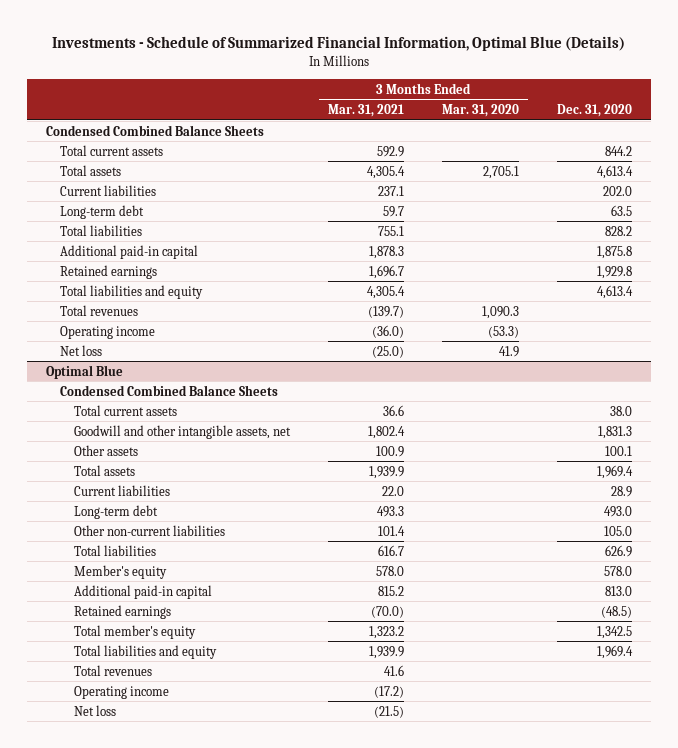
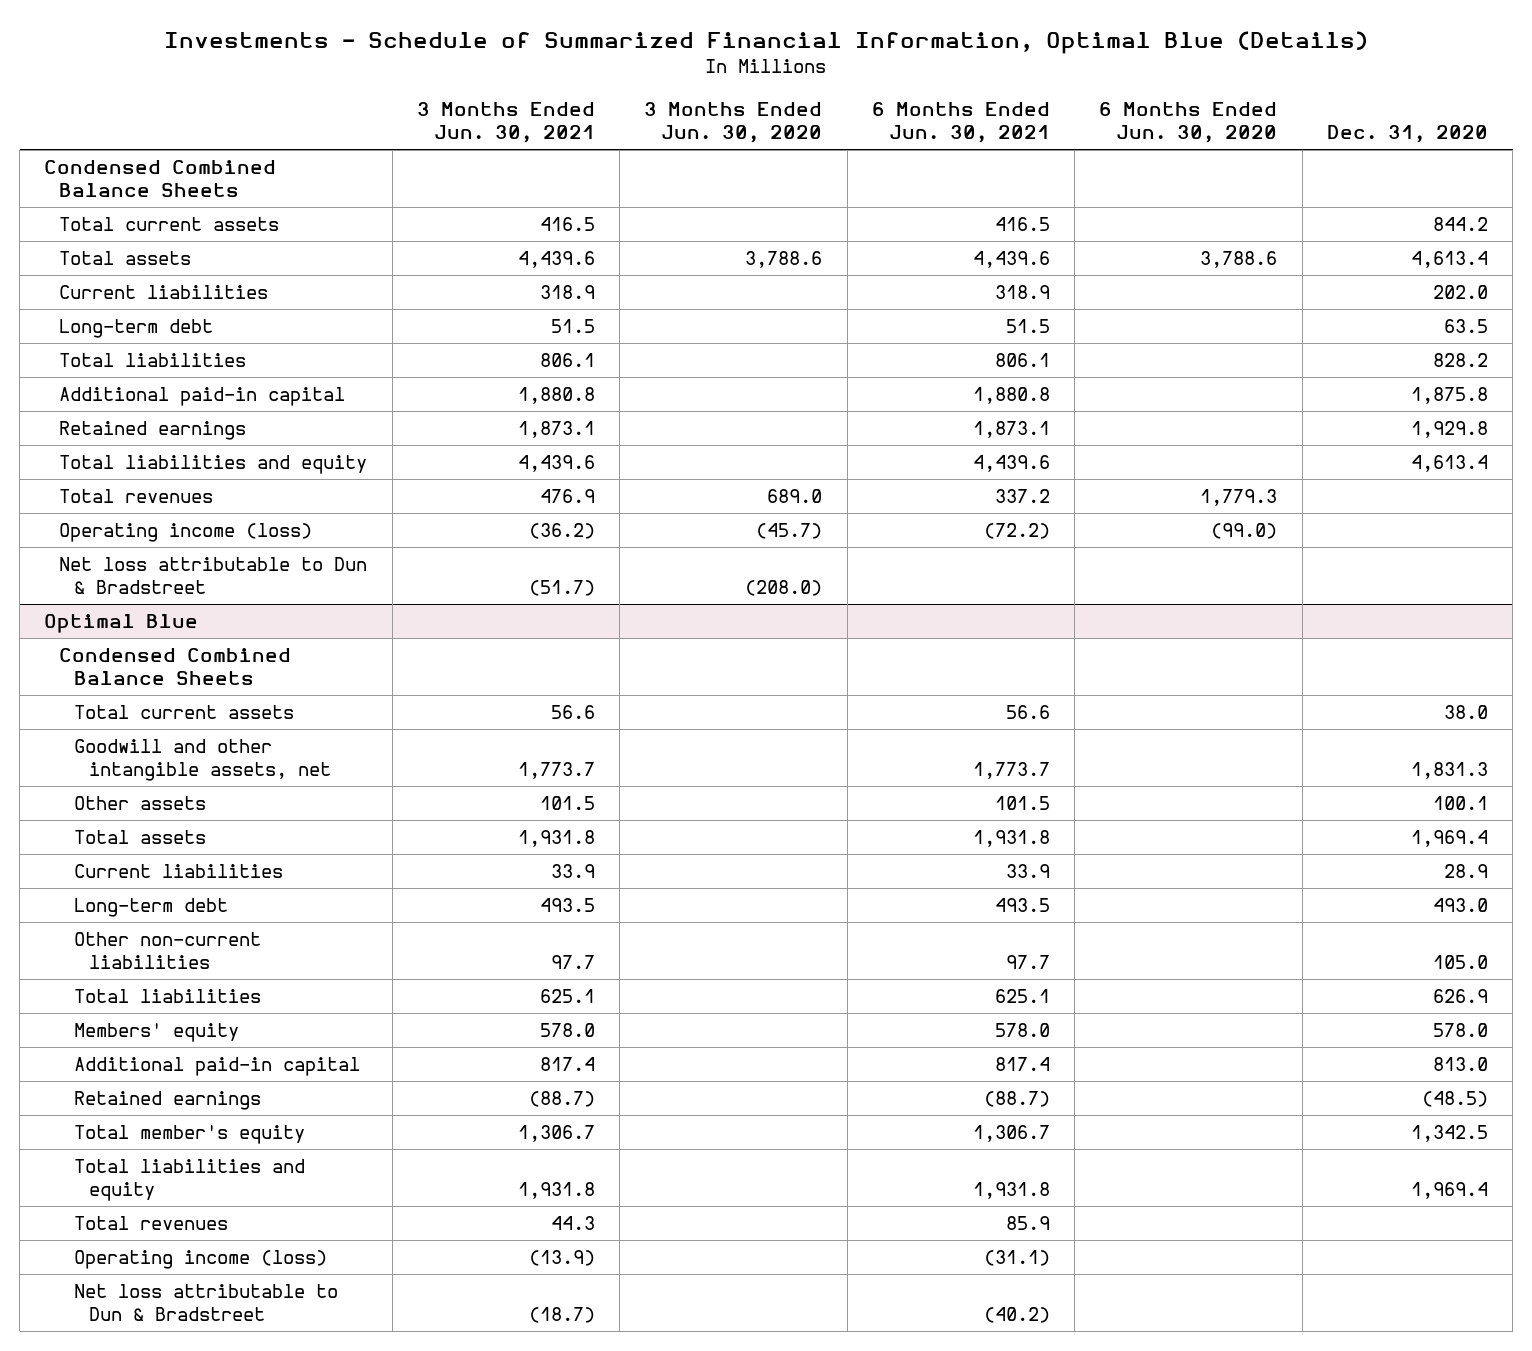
- | 3 Months Ended Mar. 31, 2021 | 3 Months Ended Mar. 31, 2020 | Dec. 31, 2020
+ | 3 Months Ended Jun. 30, 2021 | 3 Months Ended Jun. 30, 2020 | 6 Months Ended Jun. 30, 2021 | 6 Months Ended Jun. 30, 2020 | Dec. 31, 2020
- Operating income | (36.0) | (53.3) |
- Net loss | (25.0) | 41.9 |
+ Operating income (loss) | (36.2) | (45.7) | (72.2) | (99.0) |
+ Net loss attributable to Dun & Bradstreet | (51.7) | (208.0) | | |
@ Optimal Blue
- Member's equity | 578.0 | | 578.0
+ Members' equity | 578.0 | | 578.0 | | 578.0
- Operating income | (17.2) | |
- Net loss | (21.5) | |
+ Operating income (loss) | (13.9) | | (31.1) | |
+ Net loss attributable to Dun & Bradstreet | (18.7) | | (40.2) | |

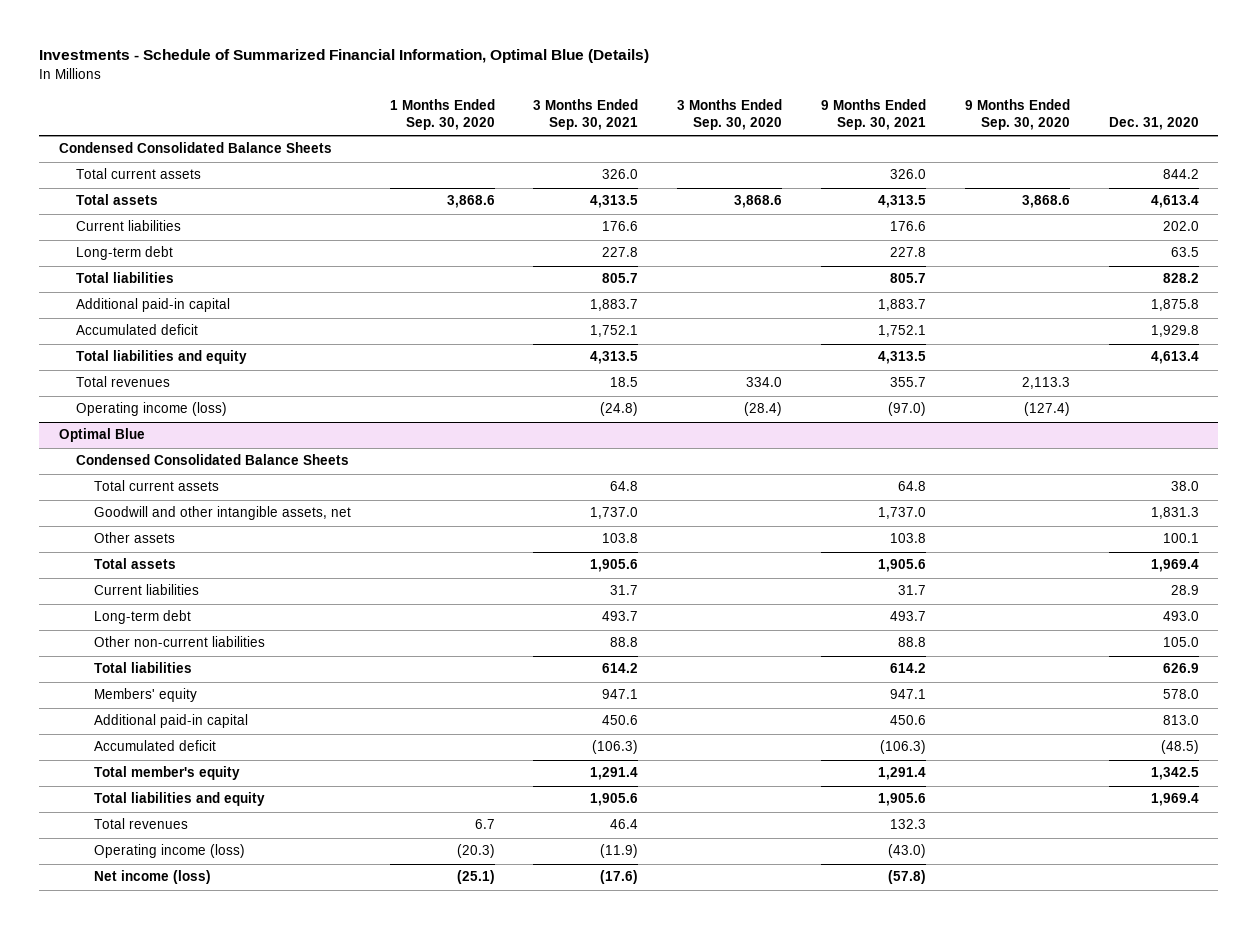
- | 3 Months Ended Jun. 30, 2021 | 3 Months Ended Jun. 30, 2020 | 6 Months Ended Jun. 30, 2021 | 6 Months Ended Jun. 30, 2020 | Dec. 31, 2020
+ | 1 Months Ended Sep. 30, 2020 | 3 Months Ended Sep. 30, 2021 | 3 Months Ended Sep. 30, 2020 | 9 Months Ended Sep. 30, 2021 | 9 Months Ended Sep. 30, 2020 | Dec. 31, 2020
- Condensed Combined Balance Sheets
+ Condensed Consolidated Balance Sheets
- Retained earnings | 1,873.1 | | 1,873.1 | | 1,929.8
+ Accumulated deficit | | 1,752.1 | | 1,752.1 | | 1,929.8
- Net loss attributable to Dun & Bradstreet | (51.7) | (208.0) | | |
@ Optimal Blue
- Condensed Combined Balance Sheets
+ Condensed Consolidated Balance Sheets
- Retained earnings | (88.7) | | (88.7) | | (48.5)
+ Accumulated deficit | | (106.3) | | (106.3) | | (48.5)
- Net loss attributable to Dun & Bradstreet | (18.7) | | (40.2) | |
+ Net income (loss) | (25.1) | (17.6) | | (57.8) | |

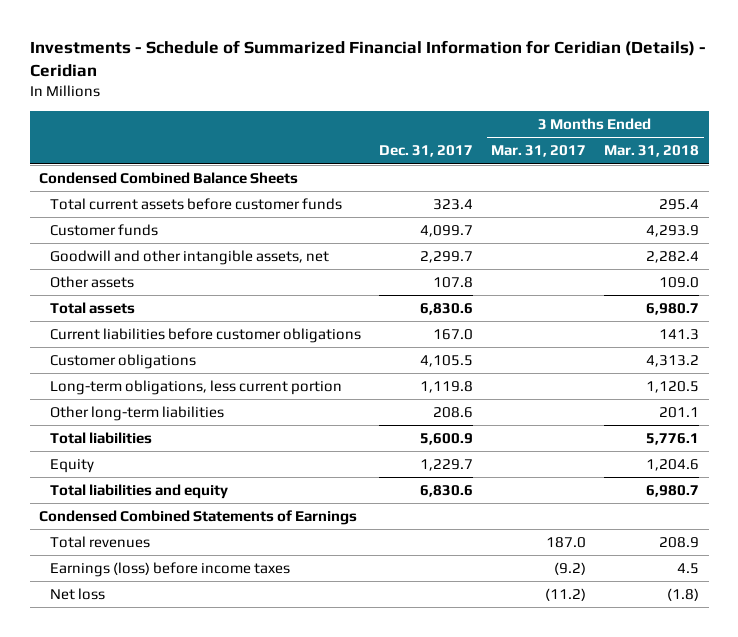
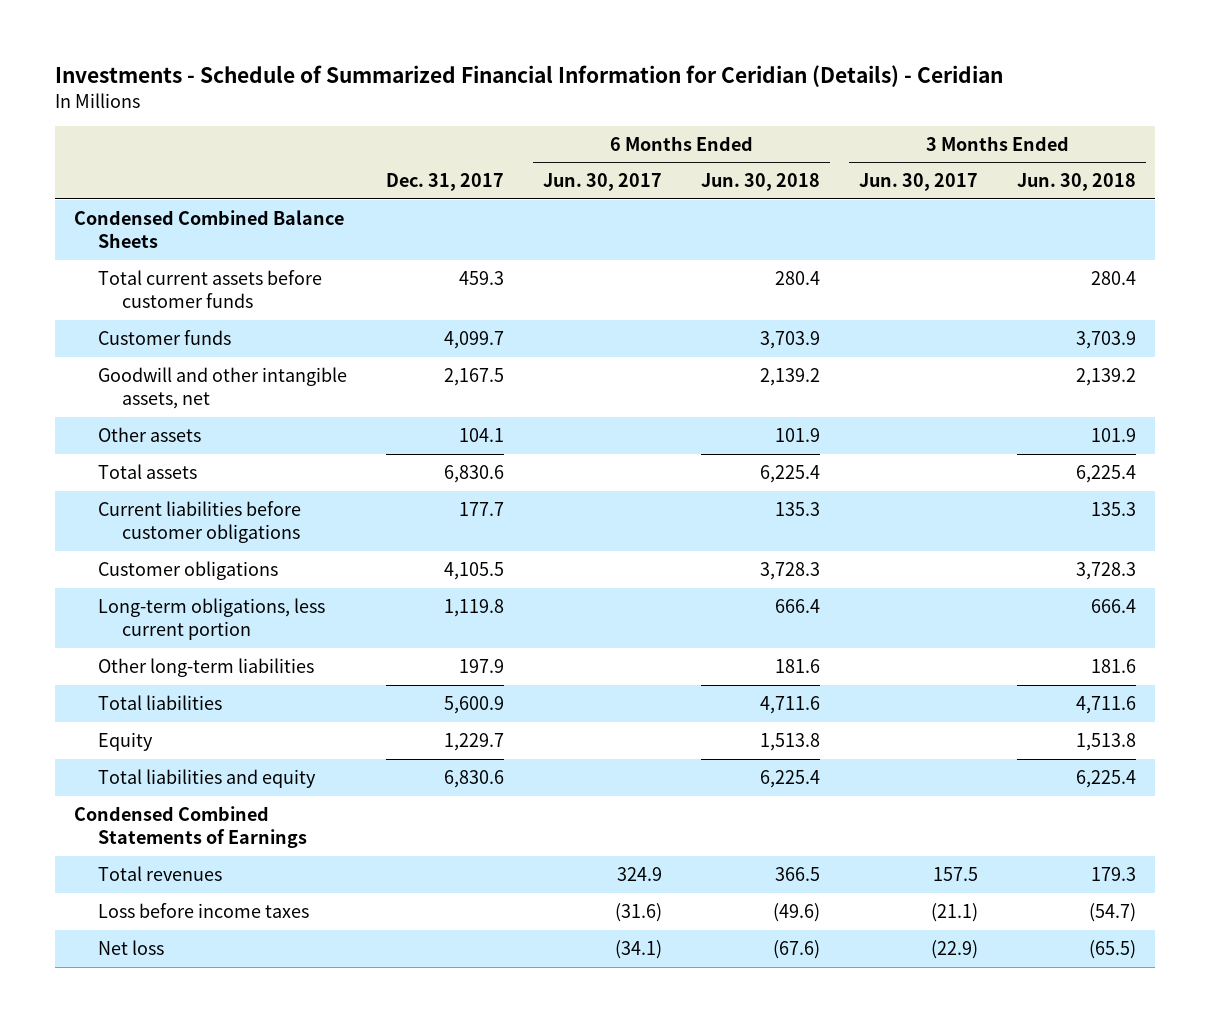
- | Dec. 31, 2017 | 3 Months Ended Mar. 31, 2017 | 3 Months Ended Mar. 31, 2018
+ | Dec. 31, 2017 | 6 Months Ended Jun. 30, 2017 | 6 Months Ended Jun. 30, 2018 | 3 Months Ended Jun. 30, 2017 | 3 Months Ended Jun. 30, 2018
- Total current assets before customer funds | 323.4 | | 295.4
+ Total current assets before customer funds | 459.3 | | 280.4 | | 280.4
- Goodwill and other intangible assets, net | 2,299.7 | | 2,282.4
- Other assets | 107.8 | | 109.0
+ Goodwill and other intangible assets, net | 2,167.5 | | 2,139.2 | | 2,139.2
+ Other assets | 104.1 | | 101.9 | | 101.9
- Current liabilities before customer obligations | 167.0 | | 141.3
+ Current liabilities before customer obligations | 177.7 | | 135.3 | | 135.3
- Other long-term liabilities | 208.6 | | 201.1
+ Other long-term liabilities | 197.9 | | 181.6 | | 181.6
- Earnings (loss) before income taxes | | (9.2) | 4.5
+ Loss before income taxes | | (31.6) | (49.6) | (21.1) | (54.7)

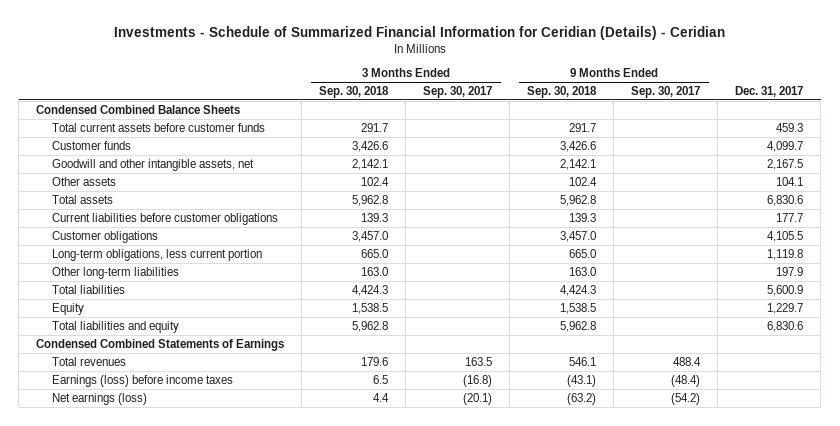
- | Dec. 31, 2017 | 6 Months Ended Jun. 30, 2017 | 6 Months Ended Jun. 30, 2018 | 3 Months Ended Jun. 30, 2017 | 3 Months Ended Jun. 30, 2018
+ | 3 Months Ended Sep. 30, 2018 | 3 Months Ended Sep. 30, 2017 | 9 Months Ended Sep. 30, 2018 | 9 Months Ended Sep. 30, 2017 | Dec. 31, 2017
- Loss before income taxes | | (31.6) | (49.6) | (21.1) | (54.7)
- Net loss | | (34.1) | (67.6) | (22.9) | (65.5)
+ Earnings (loss) before income taxes | 6.5 | (16.8) | (43.1) | (48.4) |
+ Net earnings (loss) | 4.4 | (20.1) | (63.2) | (54.2) |

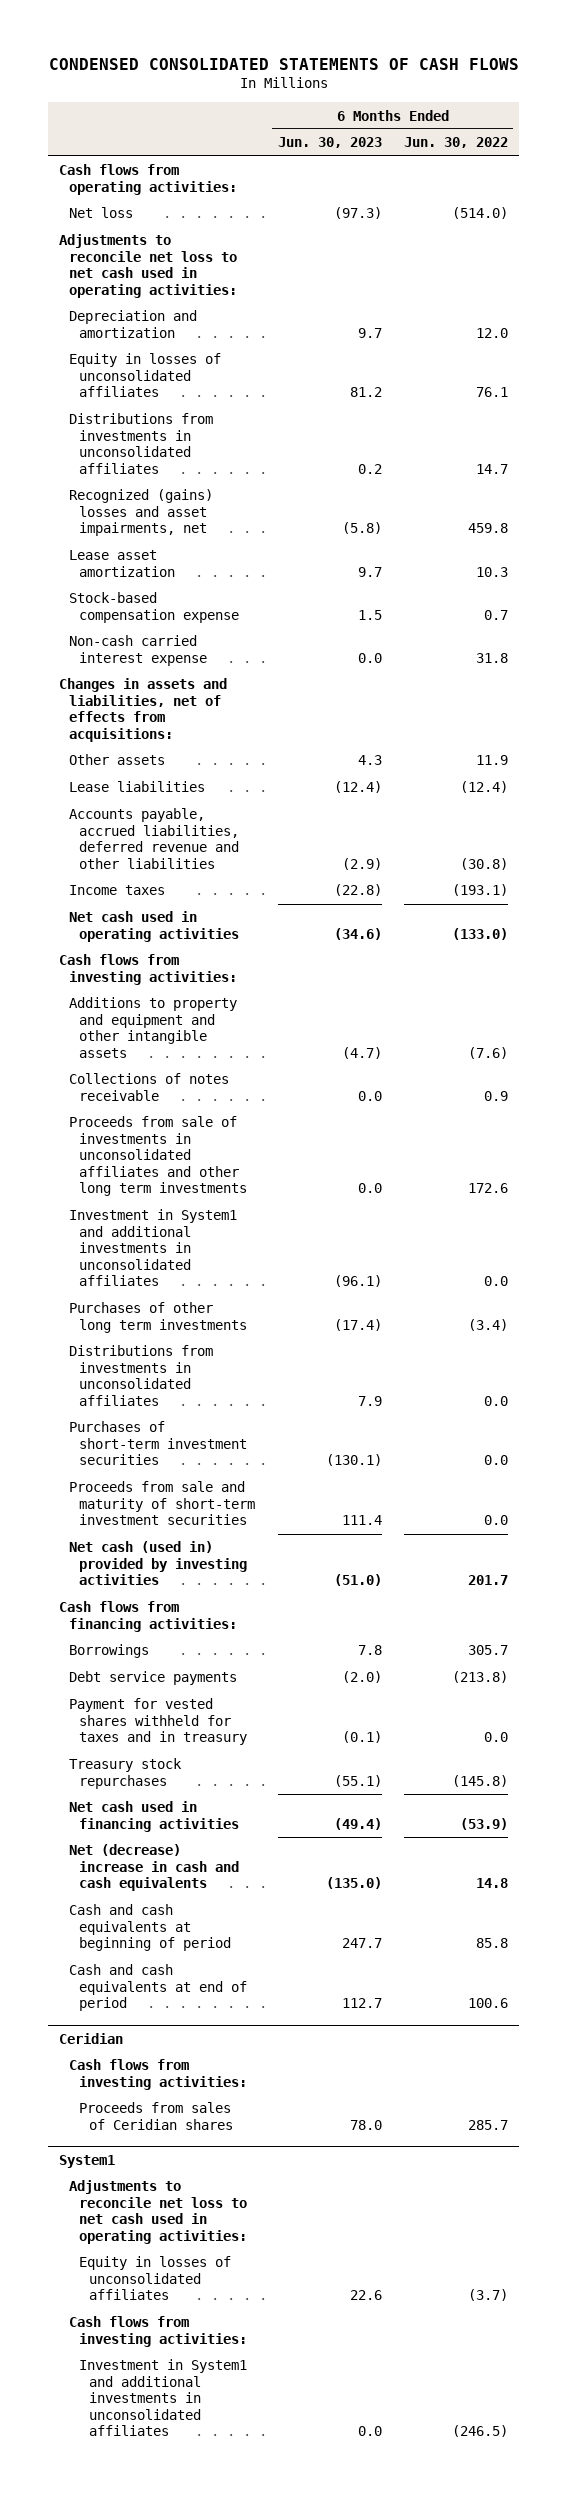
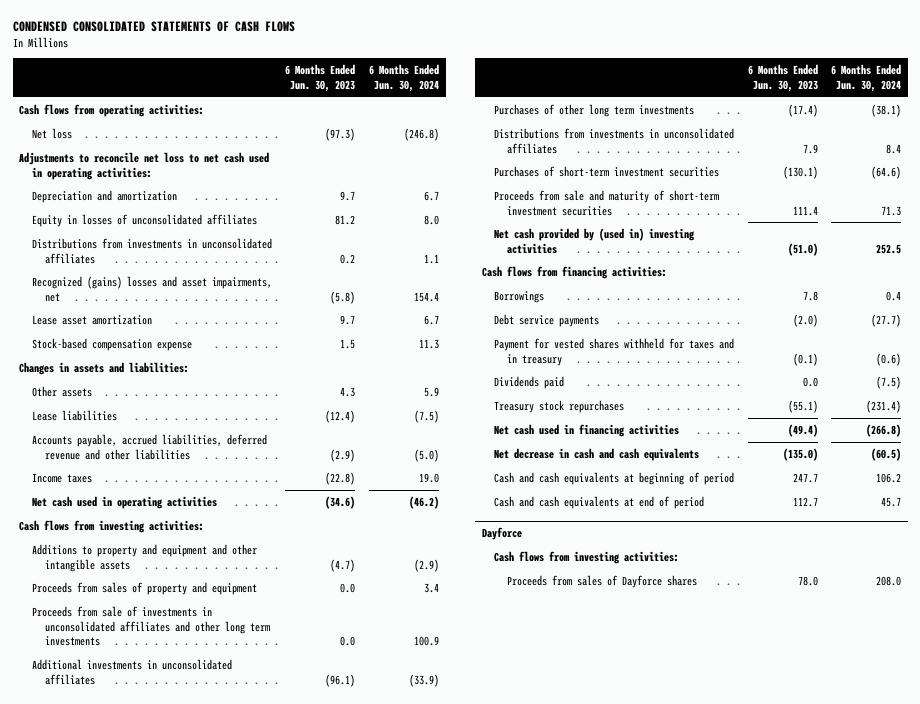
- | 6 Months Ended Jun. 30, 2023 | 6 Months Ended Jun. 30, 2022
+ | 6 Months Ended Jun. 30, 2023 | 6 Months Ended Jun. 30, 2024
- Non-cash carried interest expense | 0.0 | 31.8
- Changes in assets and liabilities, net of effects from acquisitions:
+ Changes in assets and liabilities:
- Collections of notes receivable | 0.0 | 0.9
+ Proceeds from sales of property and equipment | 0.0 | 3.4
- Investment in System1 and additional investments in unconsolidated affiliates | (96.1) | 0.0
+ Additional investments in unconsolidated affiliates | (96.1) | (33.9)
- Net cash (used in) provided by investing activities | (51.0) | 201.7
+ Net cash provided by (used in) investing activities | (51.0) | 252.5
+ Dividends paid | 0.0 | (7.5)
- Net (decrease) increase in cash and cash equivalents | (135.0) | 14.8
+ Net decrease in cash and cash equivalents | (135.0) | (60.5)
- Ceridian
- Cash flows from investing activities:
- Proceeds from sales of Ceridian shares | 78.0 | 285.7
- System1
- Adjustments to reconcile net loss to net cash used in operating activities:
- Equity in losses of unconsolidated affiliates | 22.6 | (3.7)
+ Dayforce
- Investment in System1 and additional investments in unconsolidated affiliates | 0.0 | (246.5)
+ Proceeds from sales of Dayforce shares | 78.0 | 208.0

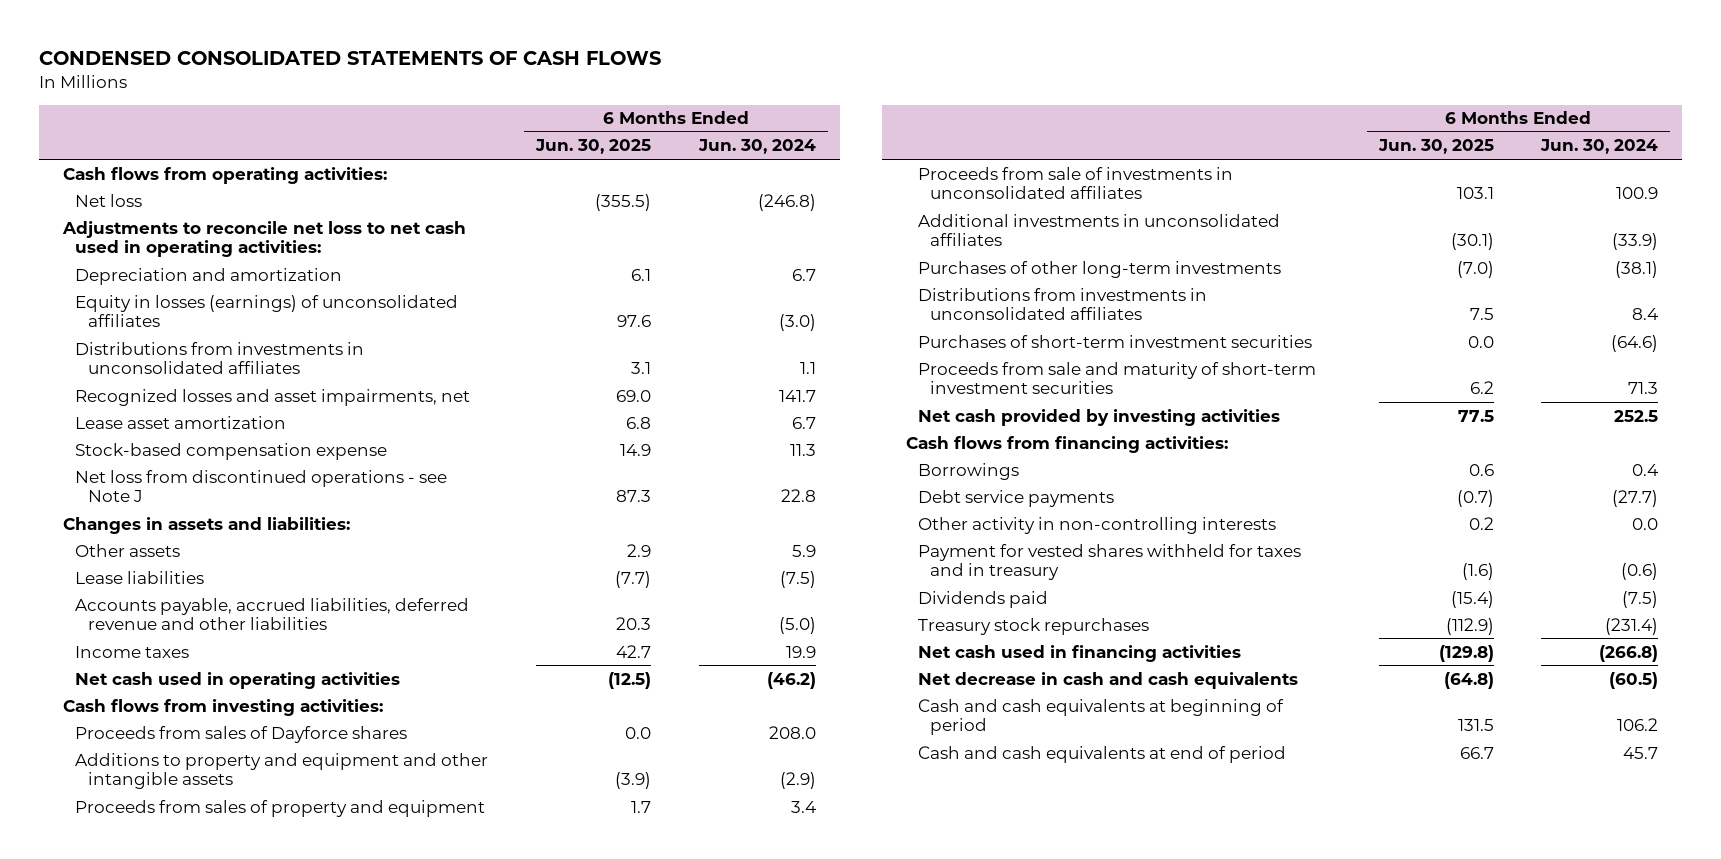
- | 6 Months Ended Jun. 30, 2023 | 6 Months Ended Jun. 30, 2024
+ | 6 Months Ended Jun. 30, 2025 | 6 Months Ended Jun. 30, 2024
- Equity in losses of unconsolidated affiliates | 81.2 | 8.0
+ Equity in losses (earnings) of unconsolidated affiliates | 97.6 | (3.0)
- Recognized (gains) losses and asset impairments, net | (5.8) | 154.4
+ Recognized losses and asset impairments, net | 69.0 | 141.7
+ Net loss from discontinued operations - see Note J | 87.3 | 22.8
- Income taxes | (22.8) | 19.0
+ Income taxes | 42.7 | 19.9
+ Proceeds from sales of Dayforce shares | 0.0 | 208.0
- Proceeds from sale of investments in unconsolidated affiliates and other long term investments | 0.0 | 100.9
+ Proceeds from sale of investments in unconsolidated affiliates | 103.1 | 100.9
- Purchases of other long term investments | (17.4) | (38.1)
+ Purchases of other long-term investments | (7.0) | (38.1)
- Net cash provided by (used in) investing activities | (51.0) | 252.5
+ Net cash provided by investing activities | 77.5 | 252.5
+ Other activity in non-controlling interests | 0.2 | 0.0
- Dayforce
- Cash flows from investing activities:
- Proceeds from sales of Dayforce shares | 78.0 | 208.0

